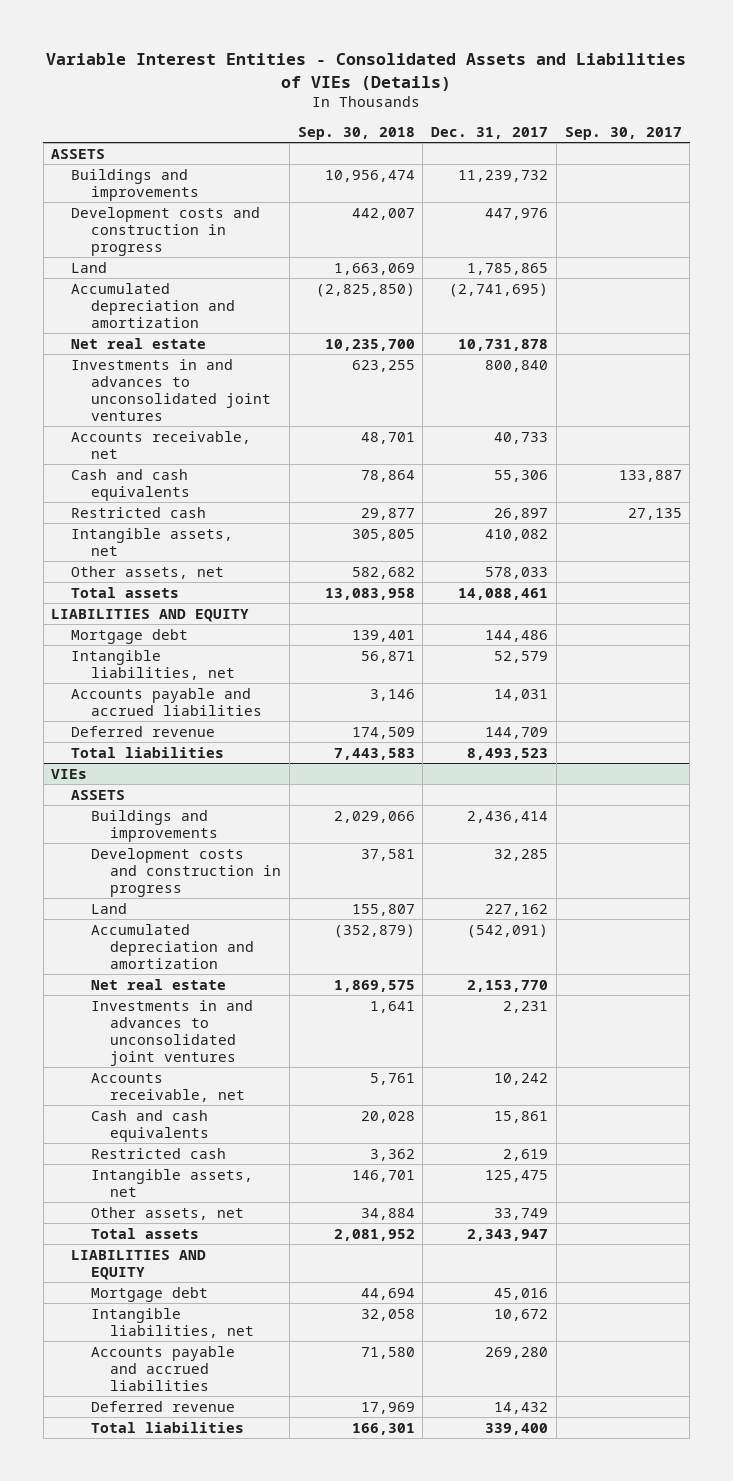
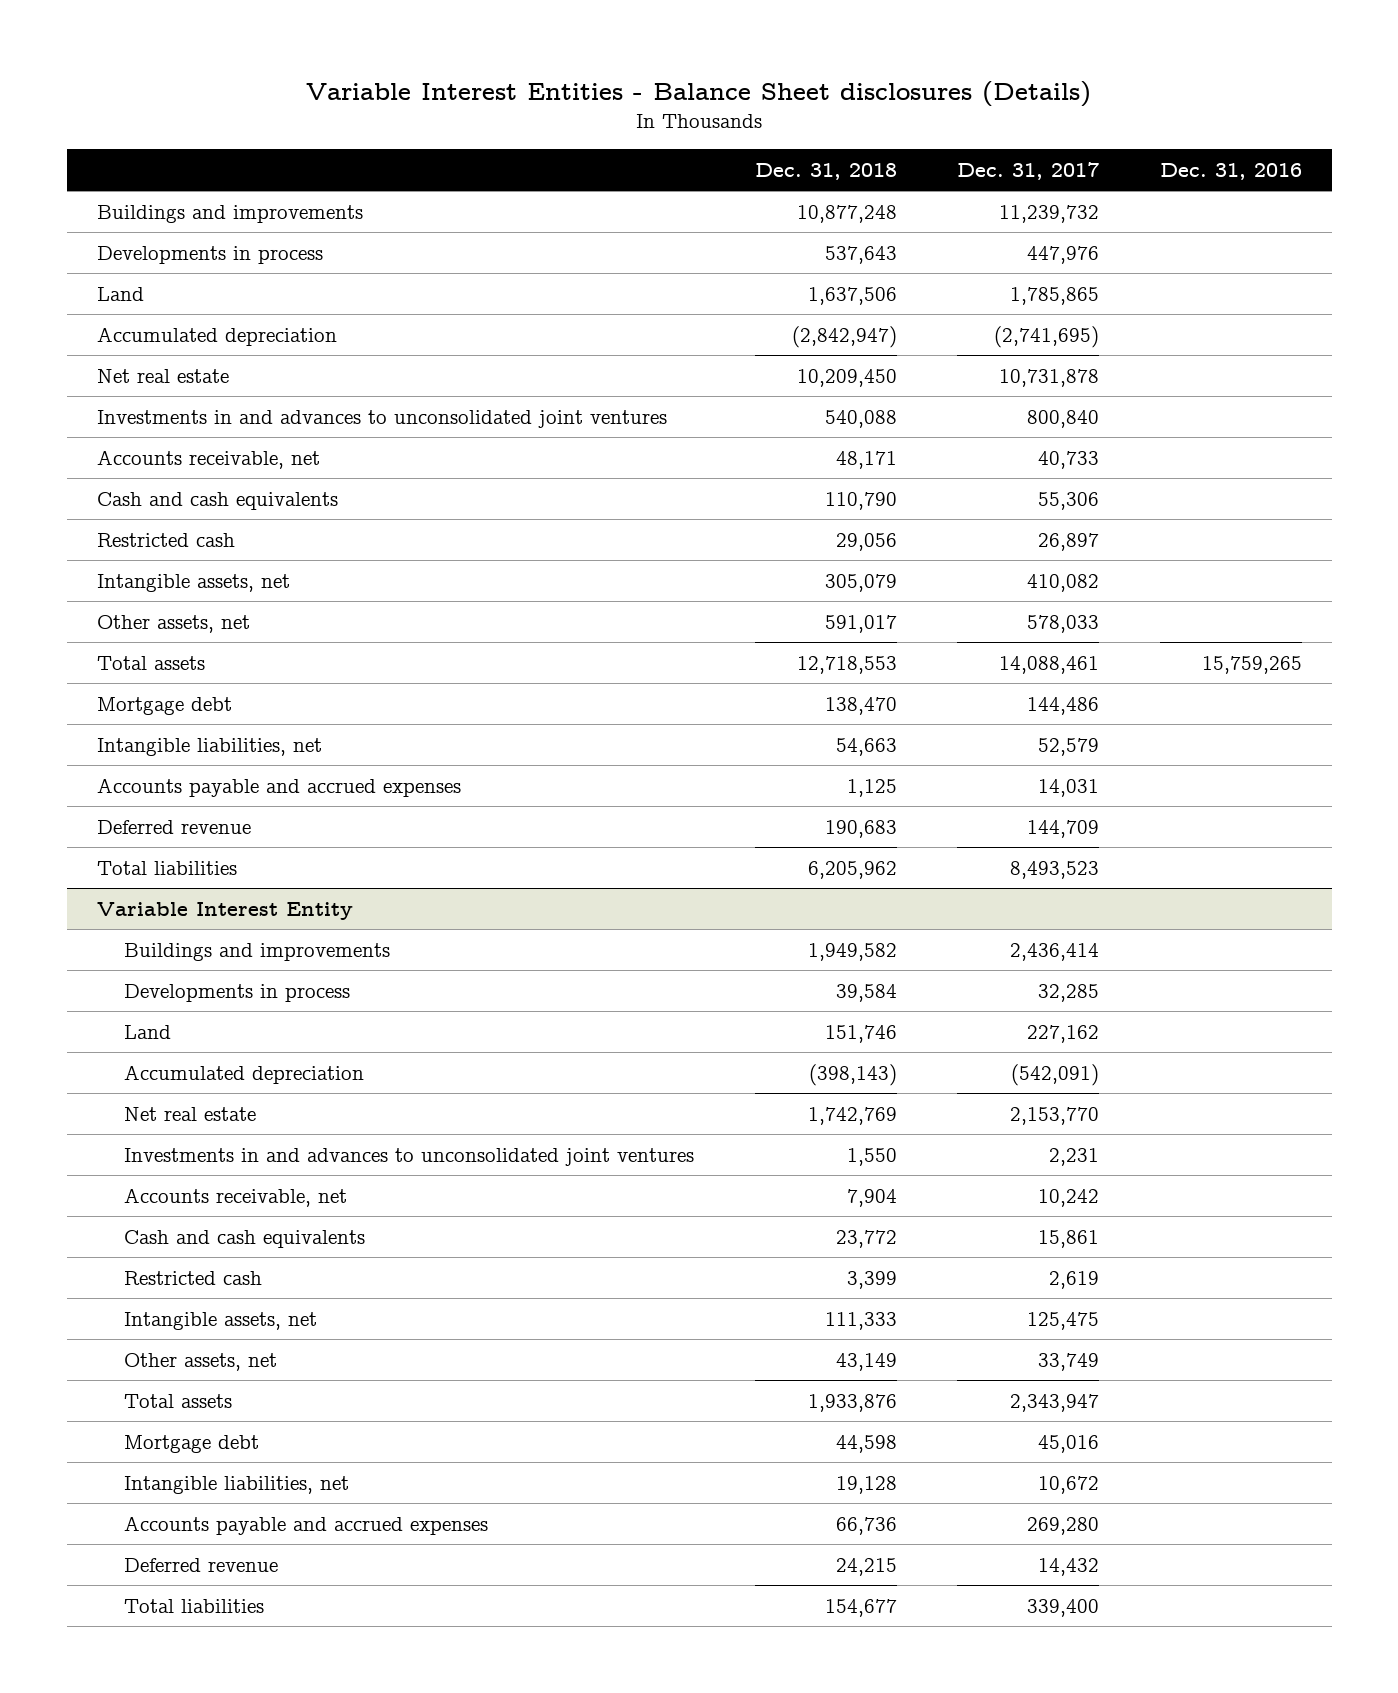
- Variable Interest Entities - Consolidated Assets and Liabilities of VIEs (Details)
+ Variable Interest Entities - Balance Sheet disclosures (Details)
- | Sep. 30, 2018 | Dec. 31, 2017 | Sep. 30, 2017
+ | Dec. 31, 2018 | Dec. 31, 2017 | Dec. 31, 2016
- ASSETS
- Development costs and construction in progress | 442,007 | 447,976 |
+ Developments in process | 537,643 | 447,976 |
- Accumulated depreciation and amortization | (2,825,850) | (2,741,695) |
+ Accumulated depreciation | (2,842,947) | (2,741,695) |
- LIABILITIES AND EQUITY
- Accounts payable and accrued liabilities | 3,146 | 14,031 |
+ Accounts payable and accrued expenses | 1,125 | 14,031 |
- VIEs
- ASSETS
+ Variable Interest Entity
- Development costs and construction in progress | 37,581 | 32,285 |
+ Developments in process | 39,584 | 32,285 |
- Accumulated depreciation and amortization | (352,879) | (542,091) |
+ Accumulated depreciation | (398,143) | (542,091) |
- LIABILITIES AND EQUITY
- Accounts payable and accrued liabilities | 71,580 | 269,280 |
+ Accounts payable and accrued expenses | 66,736 | 269,280 |

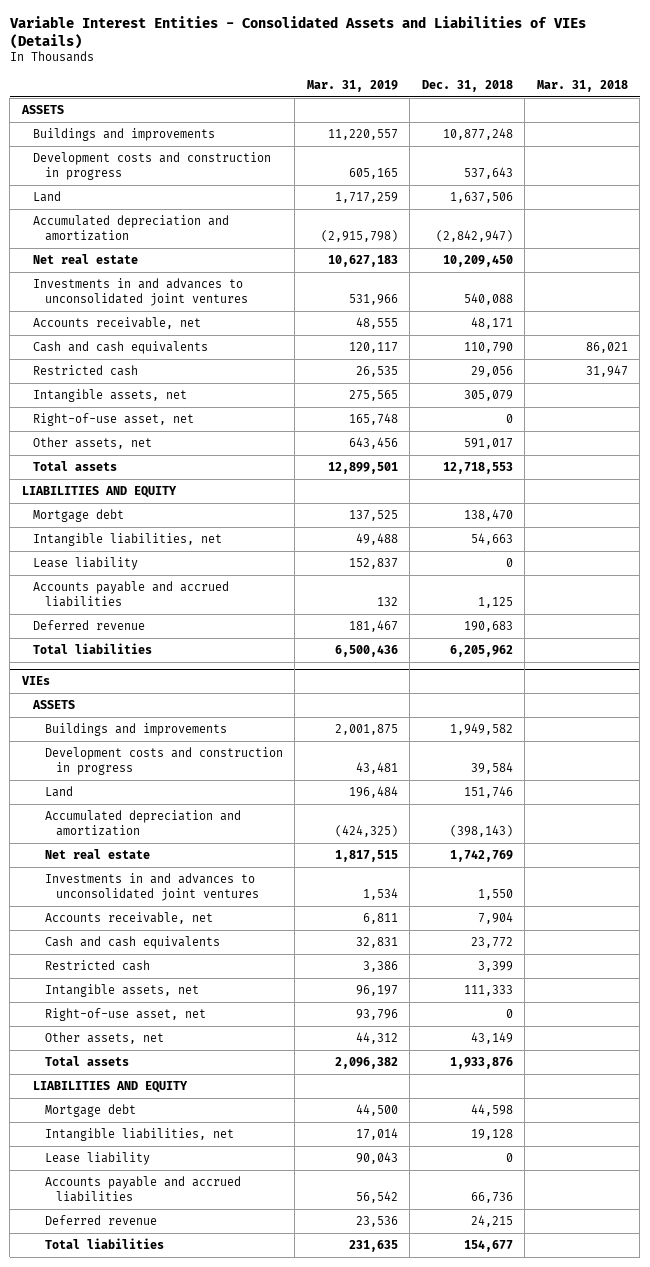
- Variable Interest Entities - Balance Sheet disclosures (Details)
+ Variable Interest Entities - Consolidated Assets and Liabilities of VIEs (Details)
- | Dec. 31, 2018 | Dec. 31, 2017 | Dec. 31, 2016
+ | Mar. 31, 2019 | Dec. 31, 2018 | Mar. 31, 2018
+ ASSETS
- Developments in process | 537,643 | 447,976 |
+ Development costs and construction in progress | 605,165 | 537,643 |
- Accumulated depreciation | (2,842,947) | (2,741,695) |
+ Accumulated depreciation and amortization | (2,915,798) | (2,842,947) |
+ Right-of-use asset, net | 165,748 | 0 |
+ LIABILITIES AND EQUITY
- Accounts payable and accrued expenses | 1,125 | 14,031 |
+ Lease liability | 152,837 | 0 |
+ Accounts payable and accrued liabilities | 132 | 1,125 |
- Variable Interest Entity
+ VIEs
+ ASSETS
- Developments in process | 39,584 | 32,285 |
+ Development costs and construction in progress | 43,481 | 39,584 |
- Accumulated depreciation | (398,143) | (542,091) |
+ Accumulated depreciation and amortization | (424,325) | (398,143) |
+ Right-of-use asset, net | 93,796 | 0 |
+ LIABILITIES AND EQUITY
- Accounts payable and accrued expenses | 66,736 | 269,280 |
+ Lease liability | 90,043 | 0 |
+ Accounts payable and accrued liabilities | 56,542 | 66,736 |

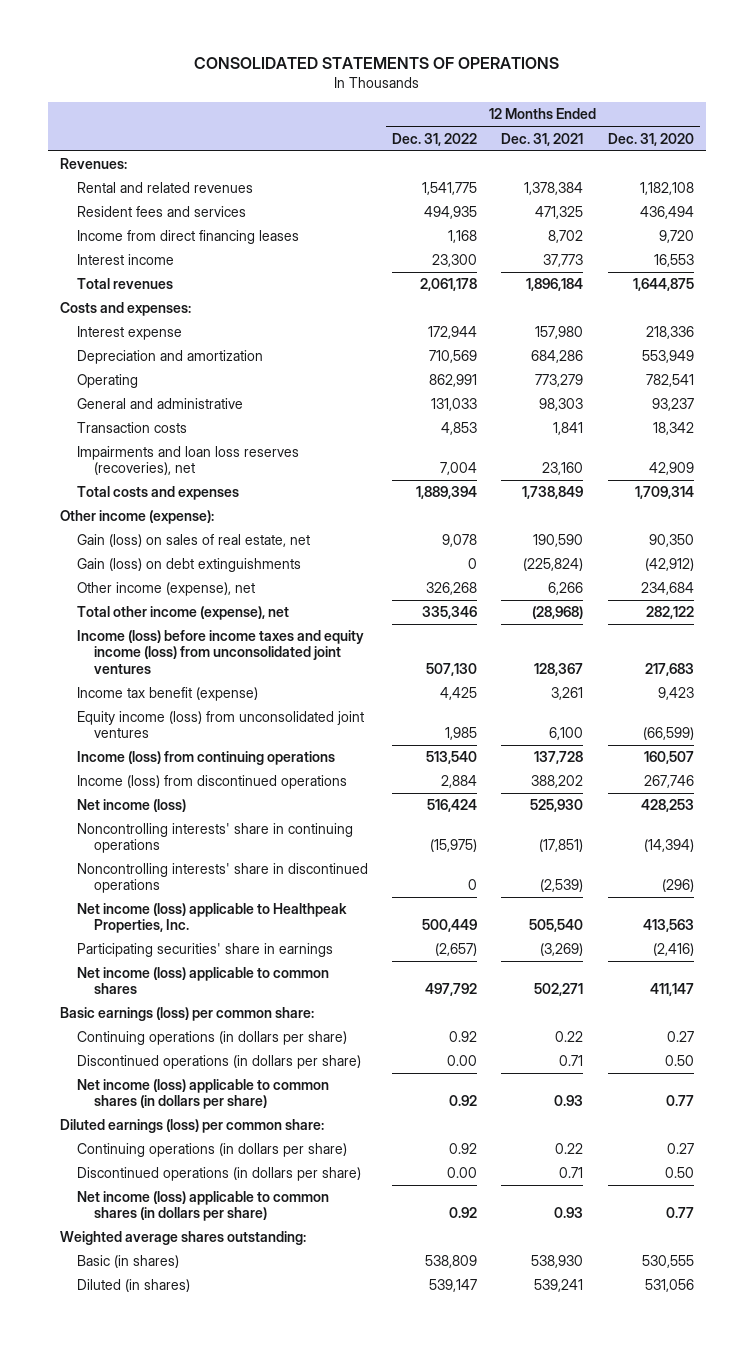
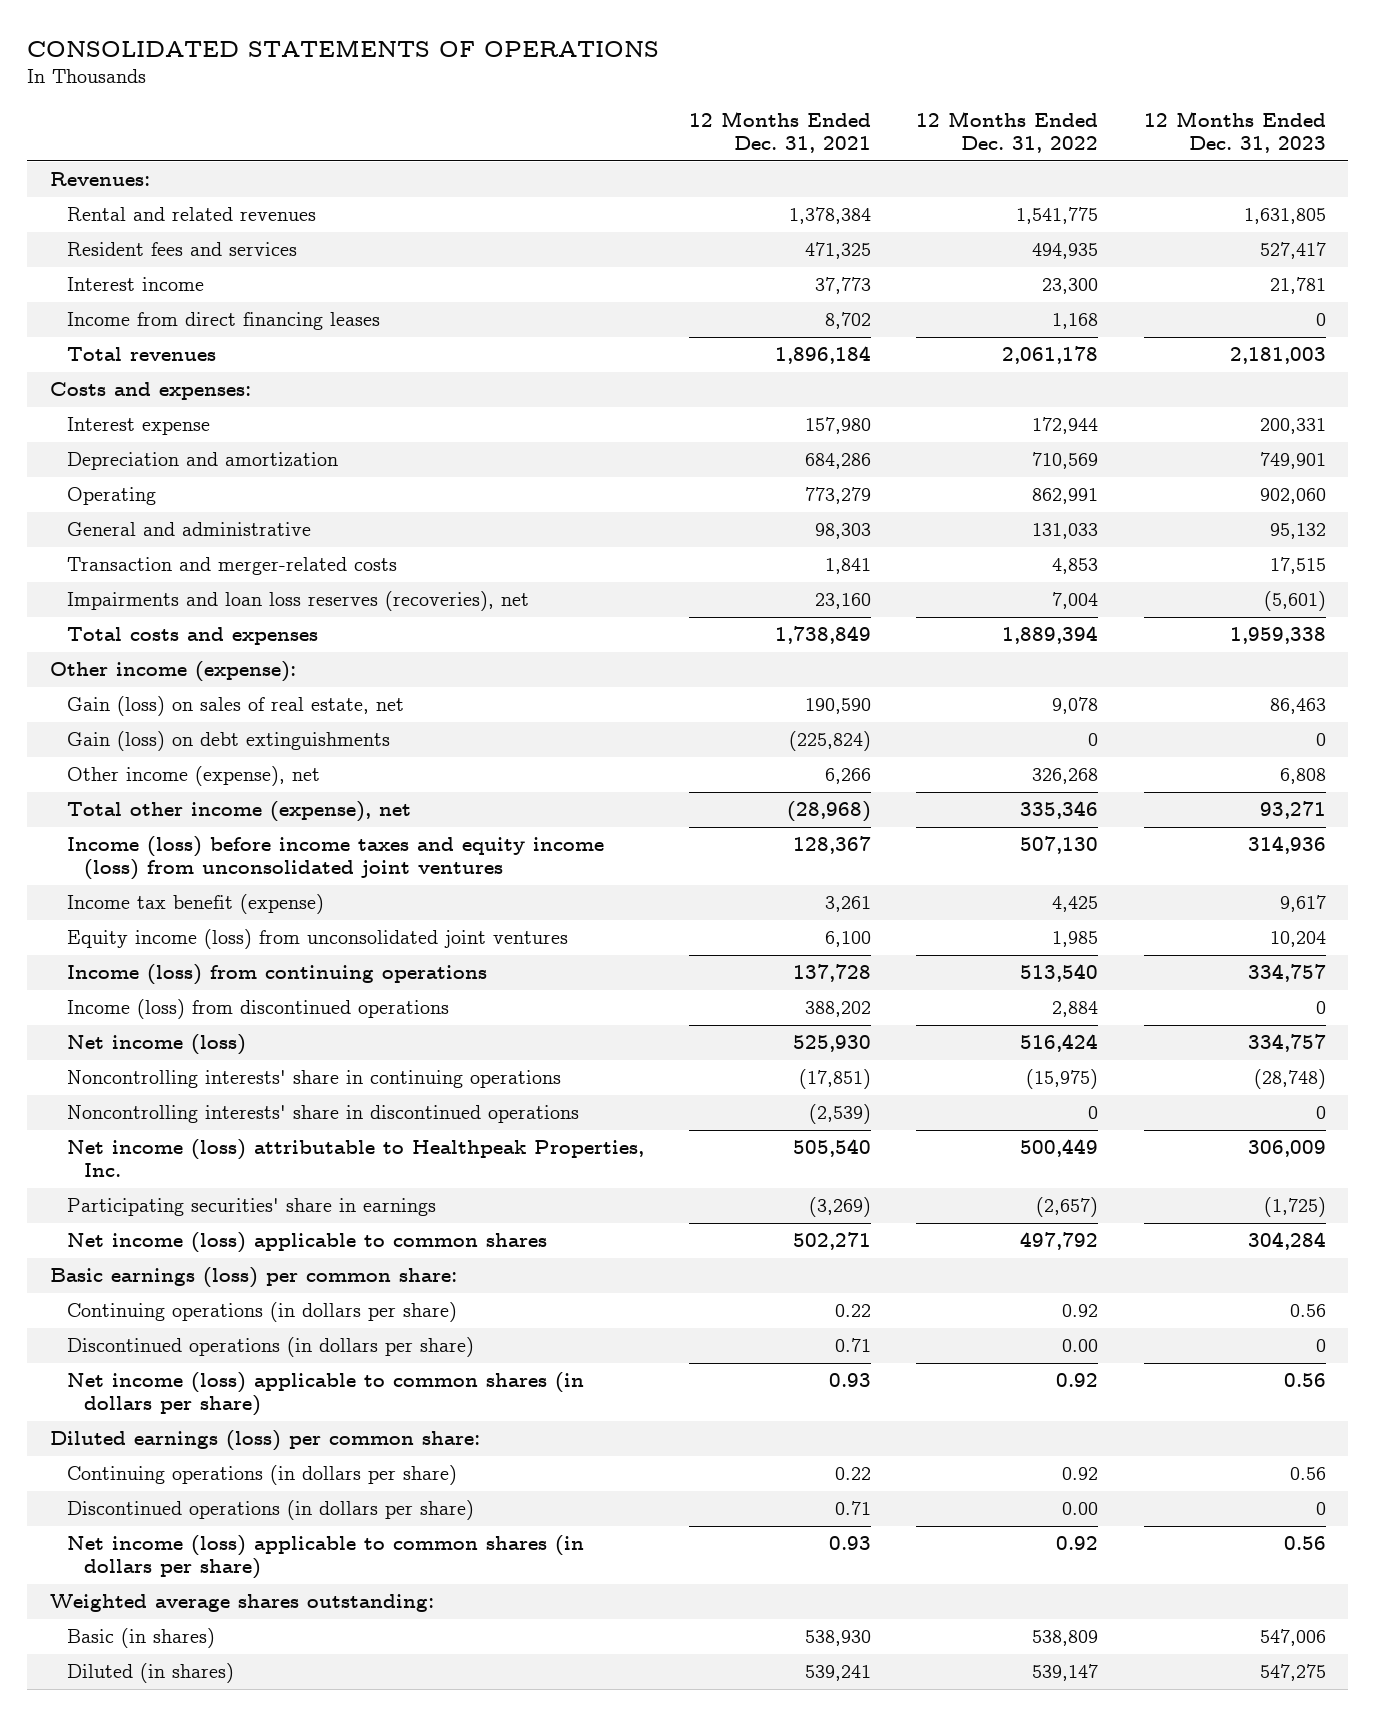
- | 12 Months Ended Dec. 31, 2022 | 12 Months Ended Dec. 31, 2021 | 12 Months Ended Dec. 31, 2020
+ | 12 Months Ended Dec. 31, 2021 | 12 Months Ended Dec. 31, 2022 | 12 Months Ended Dec. 31, 2023
moved down: Income from direct financing leases | 8,702 | 1,168 | 0
- Transaction costs | 4,853 | 1,841 | 18,342
+ Transaction and merger-related costs | 1,841 | 4,853 | 17,515
- Net income (loss) applicable to Healthpeak Properties, Inc. | 500,449 | 505,540 | 413,563
+ Net income (loss) attributable to Healthpeak Properties, Inc. | 505,540 | 500,449 | 306,009

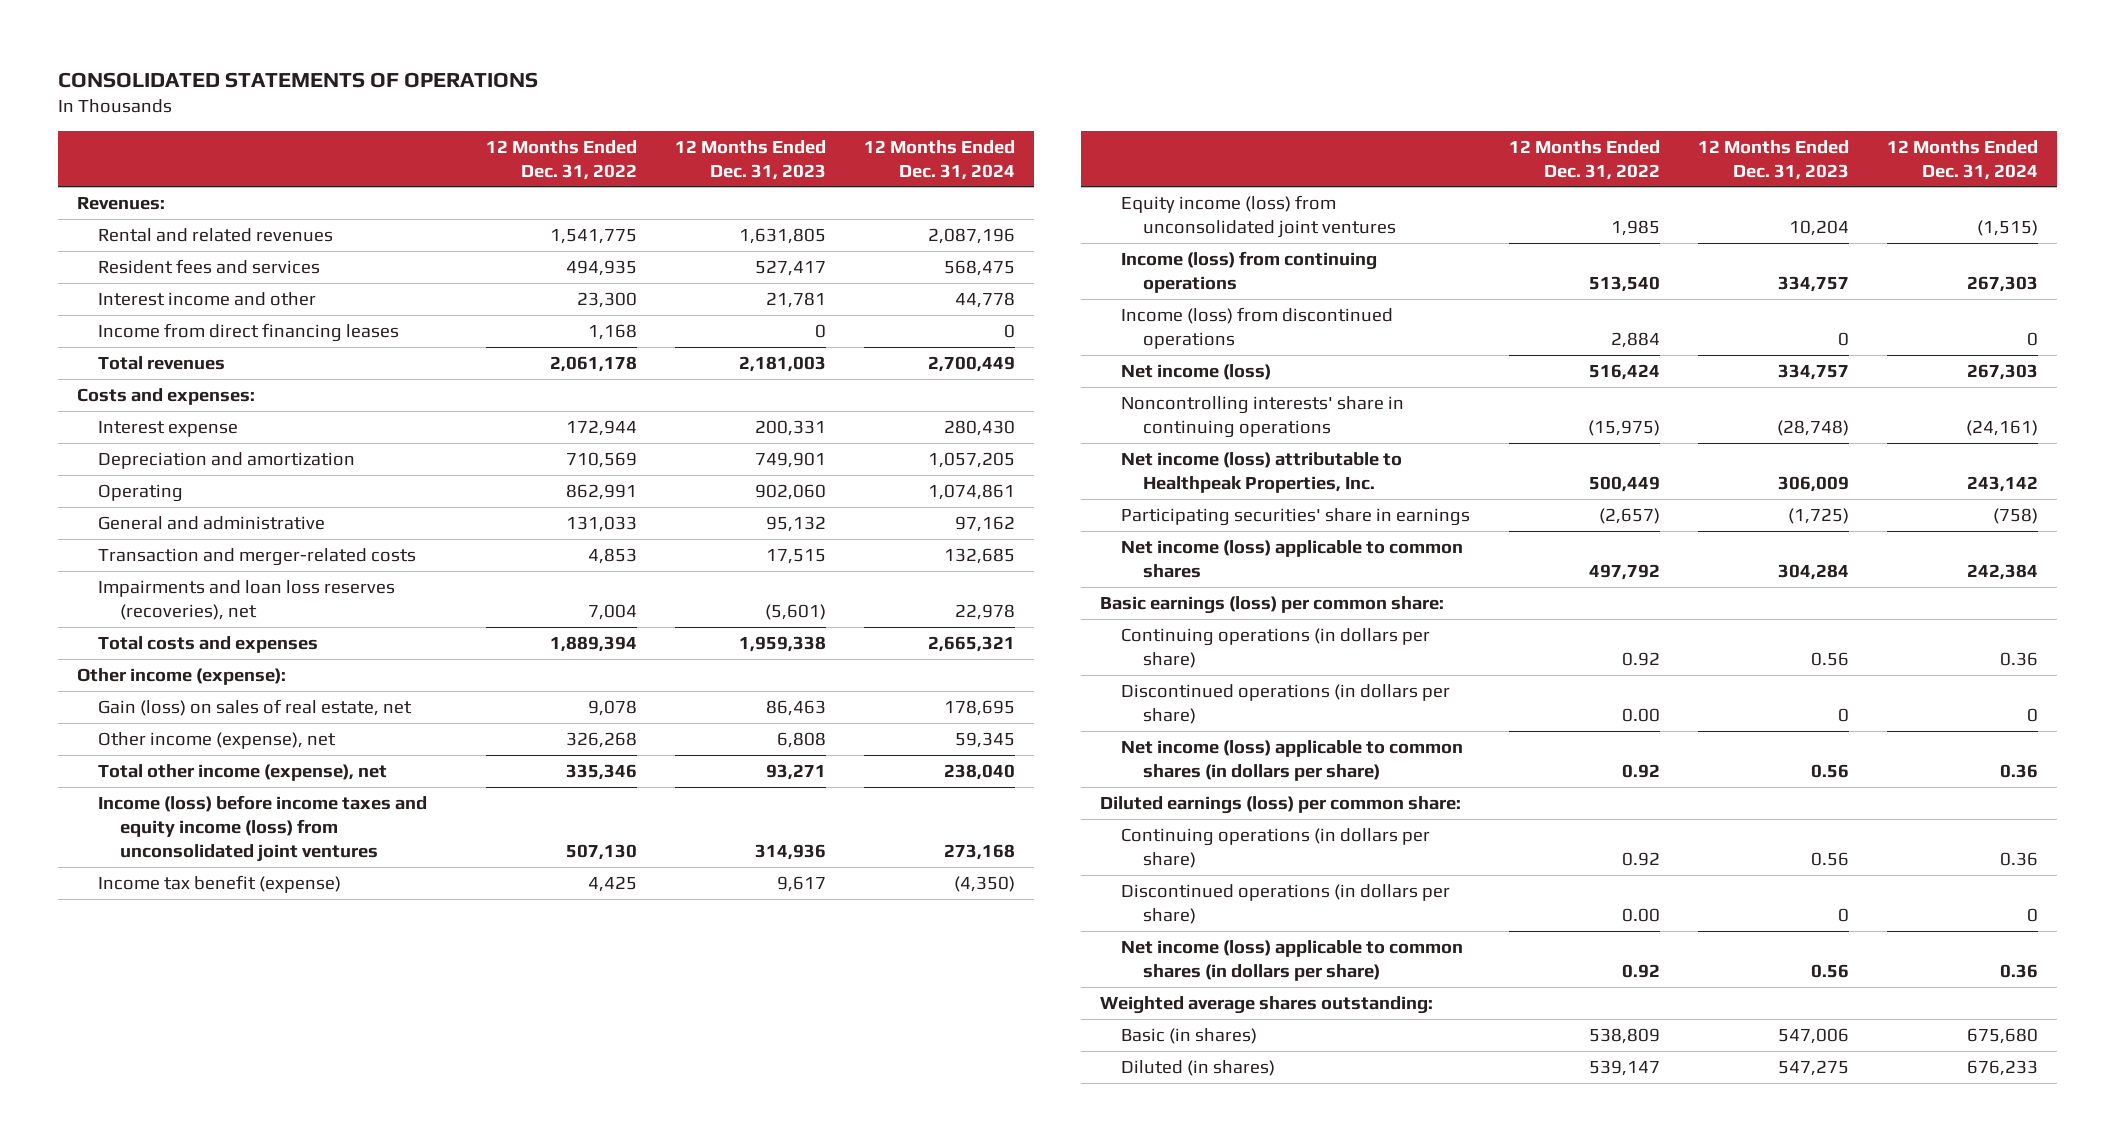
- | 12 Months Ended Dec. 31, 2021 | 12 Months Ended Dec. 31, 2022 | 12 Months Ended Dec. 31, 2023
+ | 12 Months Ended Dec. 31, 2022 | 12 Months Ended Dec. 31, 2023 | 12 Months Ended Dec. 31, 2024
- Interest income | 37,773 | 23,300 | 21,781
+ Interest income and other | 23,300 | 21,781 | 44,778
- Gain (loss) on debt extinguishments | (225,824) | 0 | 0
- Noncontrolling interests' share in discontinued operations | (2,539) | 0 | 0

